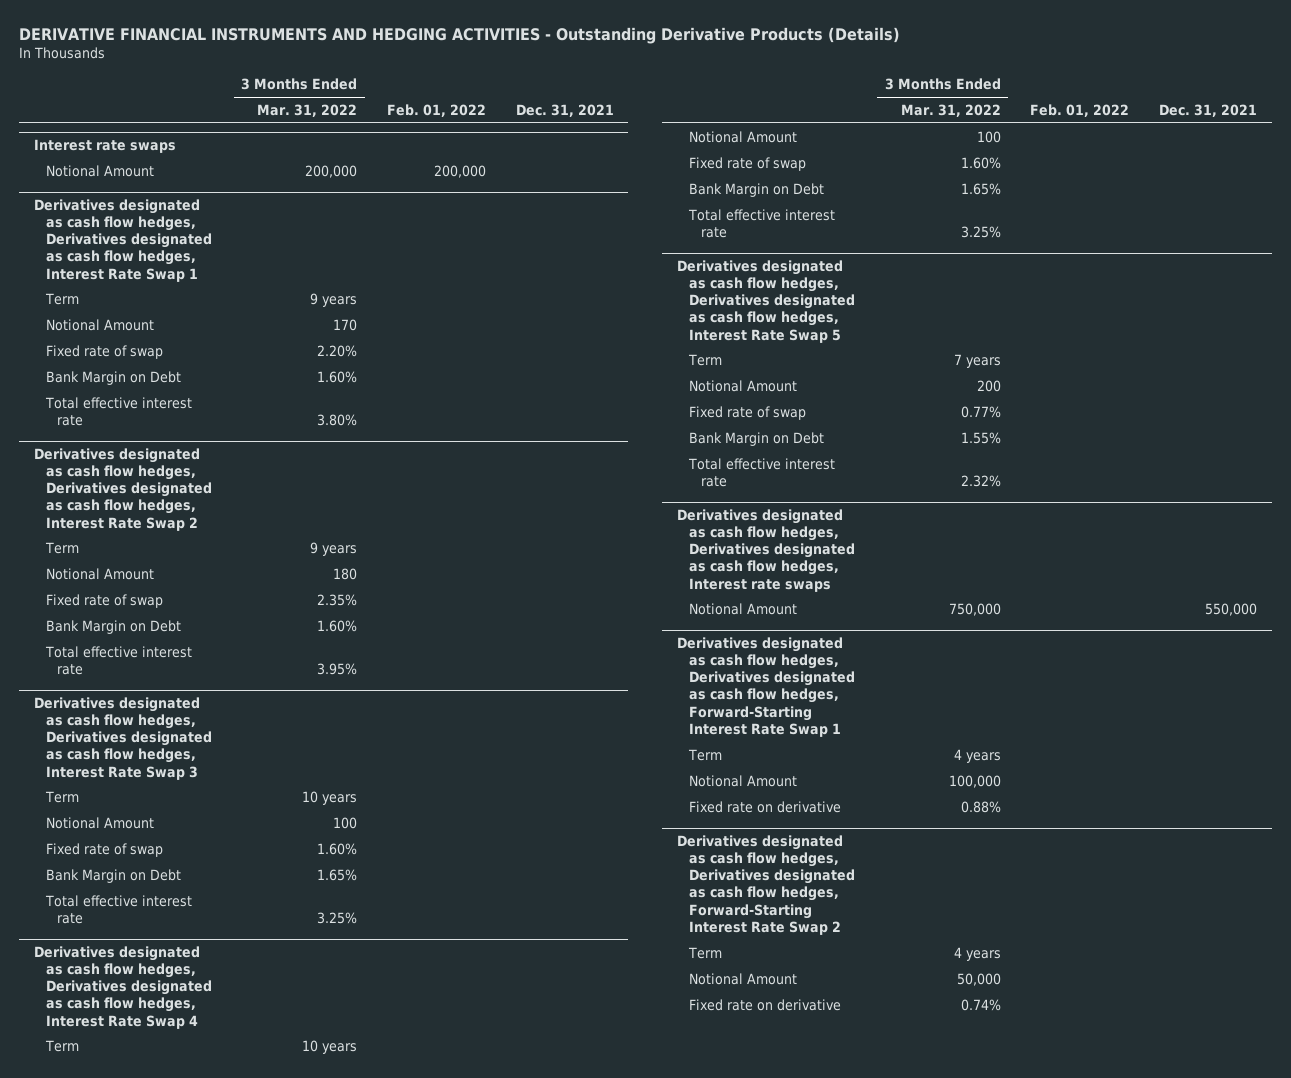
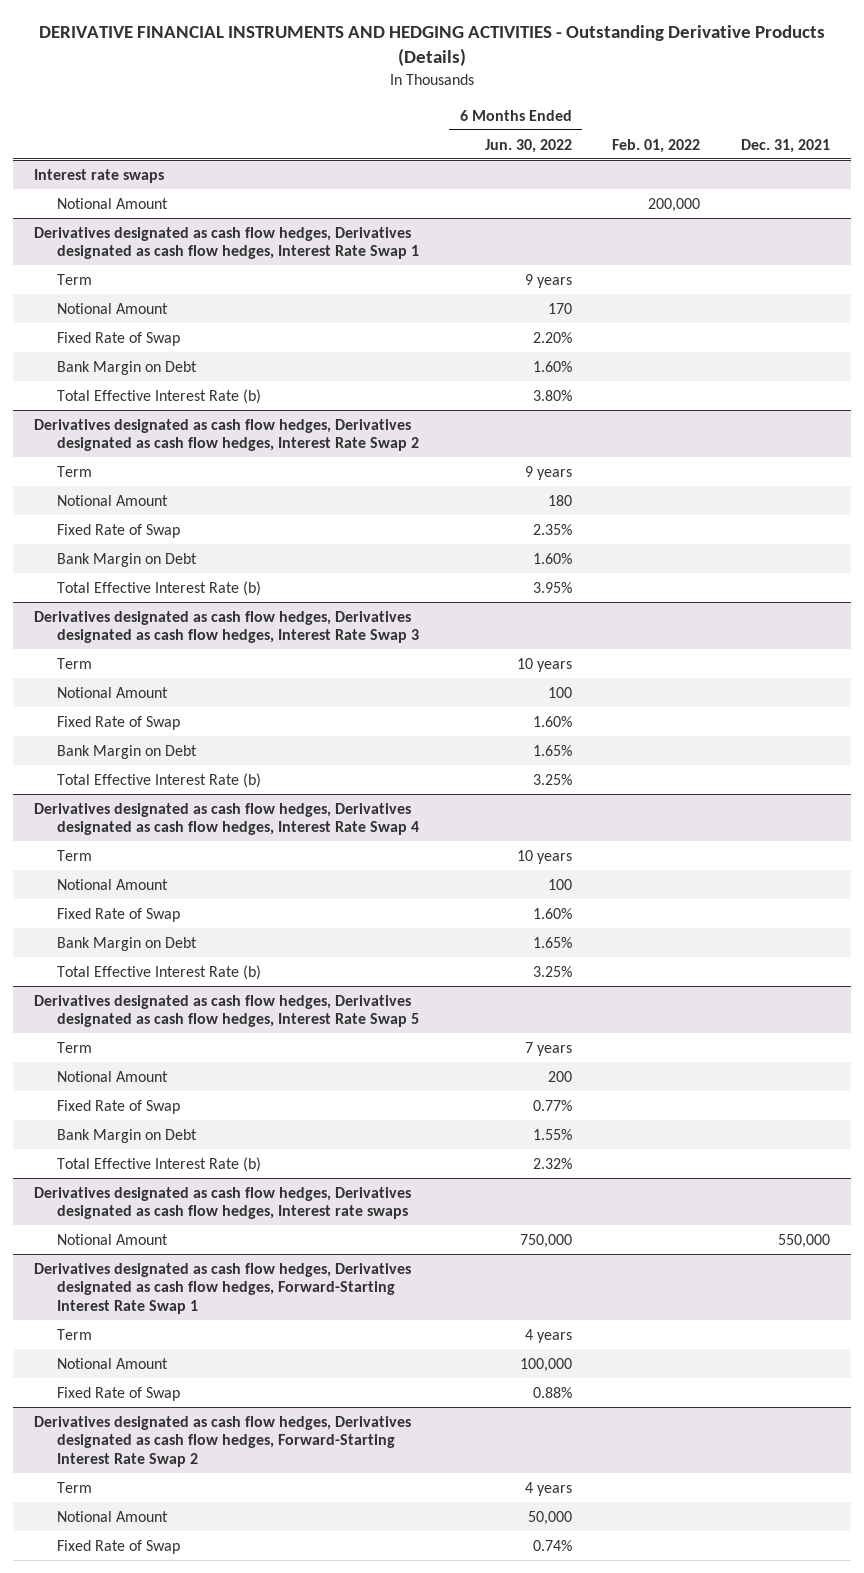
- | 3 Months Ended Mar. 31, 2022 | Feb. 01, 2022 | Dec. 31, 2021
+ | 6 Months Ended Jun. 30, 2022 | Feb. 01, 2022 | Dec. 31, 2021
@ Derivatives designated as cash flow hedges, Derivatives designated as cash flow hedges, Interest Rate Swap 1
- Fixed rate of swap | 2.20% | |
+ Fixed Rate of Swap | 2.20% | |
- Total effective interest rate | 3.80% | |
+ Total Effective Interest Rate (b) | 3.80% | |
@ Derivatives designated as cash flow hedges, Derivatives designated as cash flow hedges, Interest Rate Swap 2
- Fixed rate of swap | 2.35% | |
+ Fixed Rate of Swap | 2.35% | |
- Total effective interest rate | 3.95% | |
+ Total Effective Interest Rate (b) | 3.95% | |
@ Derivatives designated as cash flow hedges, Derivatives designated as cash flow hedges, Interest Rate Swap 3
- Fixed rate of swap | 1.60% | |
+ Fixed Rate of Swap | 1.60% | |
- Total effective interest rate | 3.25% | |
+ Total Effective Interest Rate (b) | 3.25% | |
@ Derivatives designated as cash flow hedges, Derivatives designated as cash flow hedges, Interest Rate Swap 4
- Fixed rate of swap | 1.60% | |
+ Fixed Rate of Swap | 1.60% | |
- Total effective interest rate | 3.25% | |
+ Total Effective Interest Rate (b) | 3.25% | |
@ Derivatives designated as cash flow hedges, Derivatives designated as cash flow hedges, Interest Rate Swap 5
- Fixed rate of swap | 0.77% | |
+ Fixed Rate of Swap | 0.77% | |
- Total effective interest rate | 2.32% | |
+ Total Effective Interest Rate (b) | 2.32% | |
@ Derivatives designated as cash flow hedges, Derivatives designated as cash flow hedges, Forward-Starting Interest Rate Swap 1
- Fixed rate on derivative | 0.88% | |
+ Fixed Rate of Swap | 0.88% | |
@ Derivatives designated as cash flow hedges, Derivatives designated as cash flow hedges, Forward-Starting Interest Rate Swap 2
- Fixed rate on derivative | 0.74% | |
+ Fixed Rate of Swap | 0.74% | |

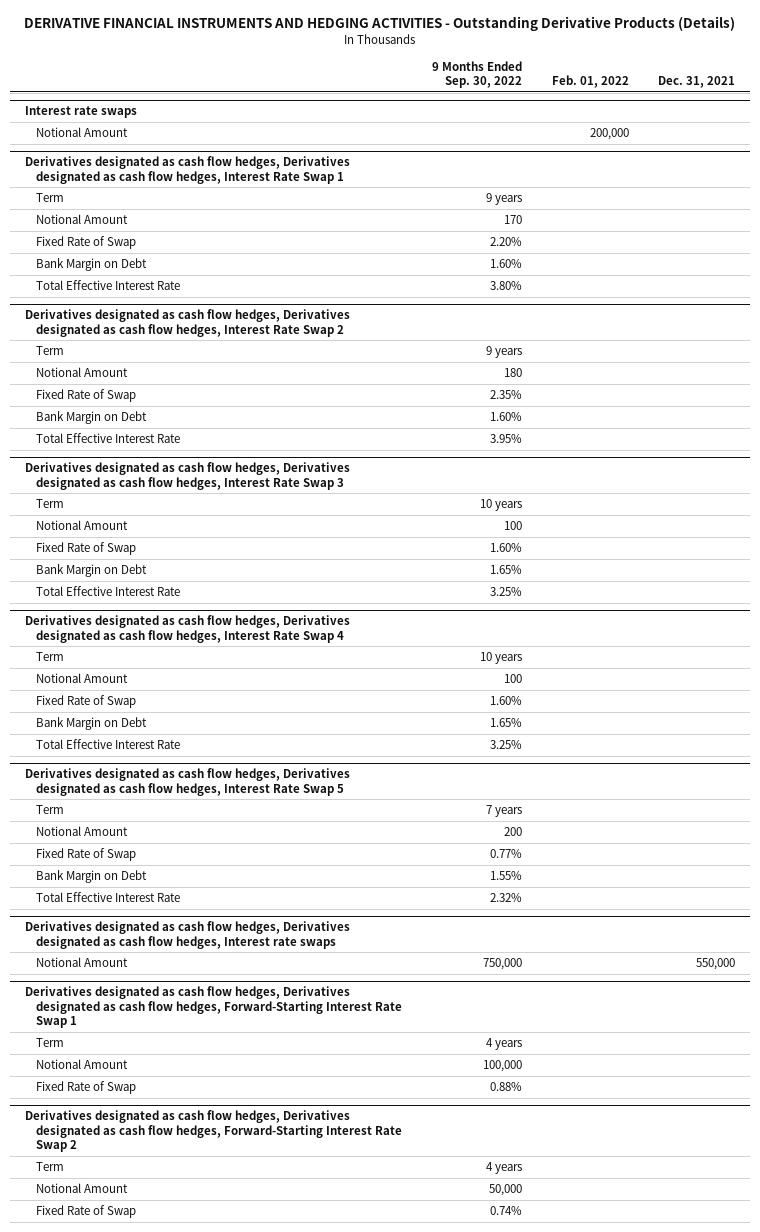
- | 6 Months Ended Jun. 30, 2022 | Feb. 01, 2022 | Dec. 31, 2021
+ | 9 Months Ended Sep. 30, 2022 | Feb. 01, 2022 | Dec. 31, 2021
@ Derivatives designated as cash flow hedges, Derivatives designated as cash flow hedges, Interest Rate Swap 1
- Total Effective Interest Rate (b) | 3.80% | |
+ Total Effective Interest Rate | 3.80% | |
@ Derivatives designated as cash flow hedges, Derivatives designated as cash flow hedges, Interest Rate Swap 2
- Total Effective Interest Rate (b) | 3.95% | |
+ Total Effective Interest Rate | 3.95% | |
@ Derivatives designated as cash flow hedges, Derivatives designated as cash flow hedges, Interest Rate Swap 3
- Total Effective Interest Rate (b) | 3.25% | |
+ Total Effective Interest Rate | 3.25% | |
@ Derivatives designated as cash flow hedges, Derivatives designated as cash flow hedges, Interest Rate Swap 4
- Total Effective Interest Rate (b) | 3.25% | |
+ Total Effective Interest Rate | 3.25% | |
@ Derivatives designated as cash flow hedges, Derivatives designated as cash flow hedges, Interest Rate Swap 5
- Total Effective Interest Rate (b) | 2.32% | |
+ Total Effective Interest Rate | 2.32% | |

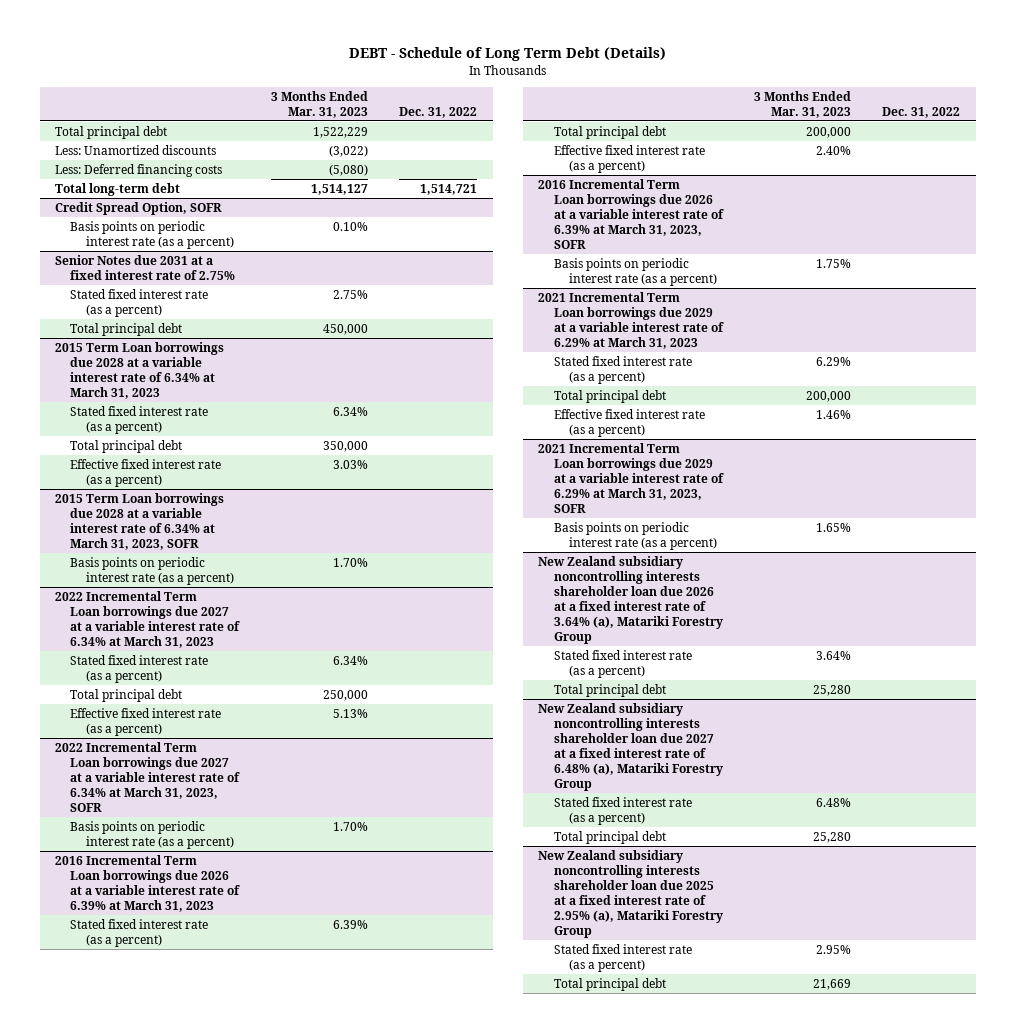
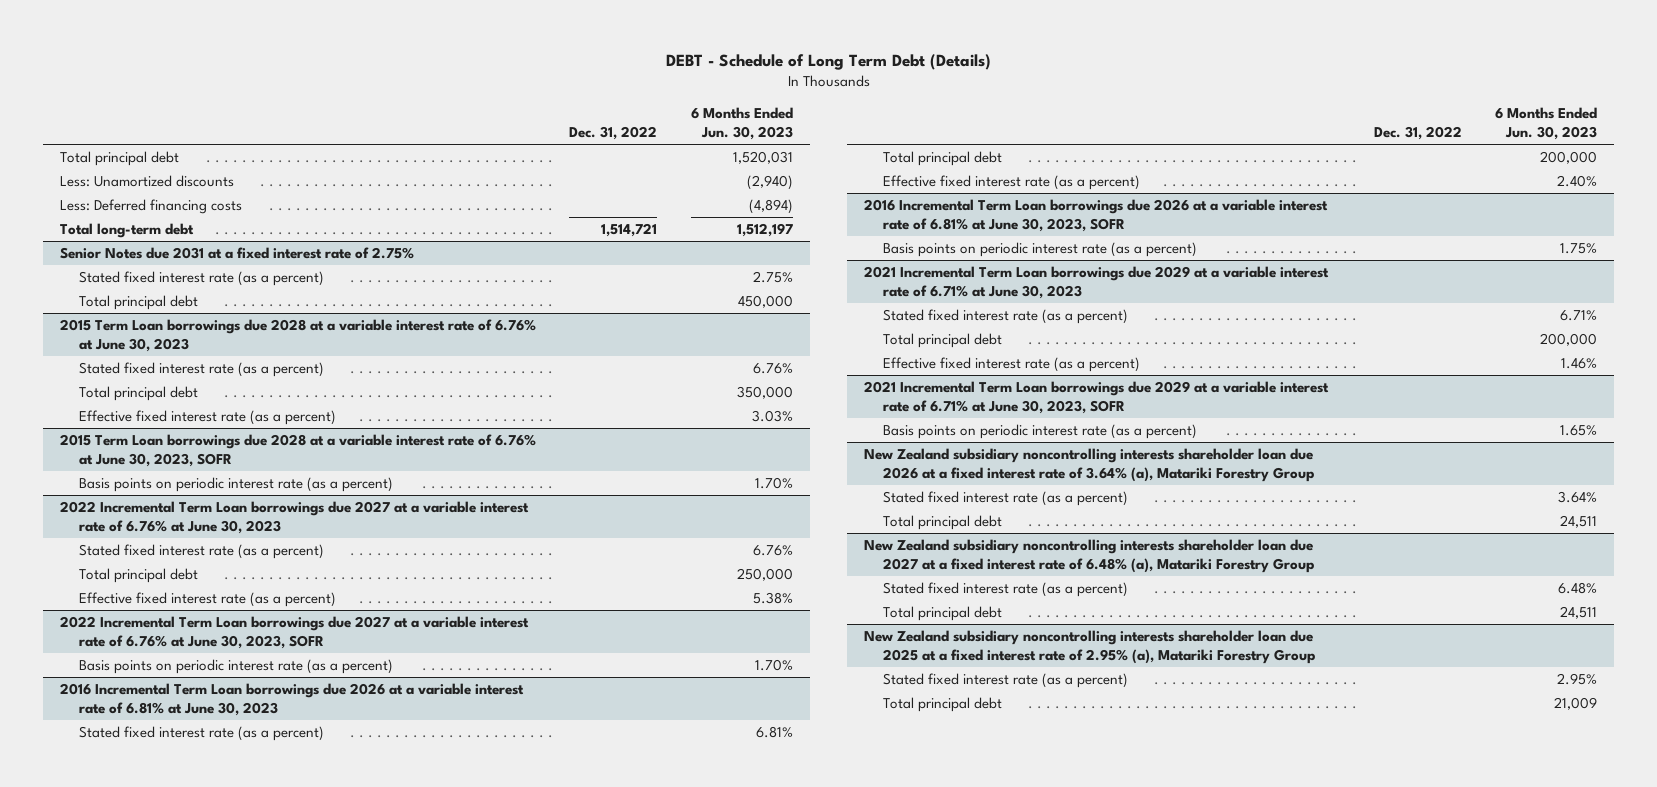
- | 3 Months Ended Mar. 31, 2023 | Dec. 31, 2022
+ | Dec. 31, 2022 | 6 Months Ended Jun. 30, 2023
- Credit Spread Option, SOFR
- Basis points on periodic interest rate (as a percent) | 0.10% |
- 2015 Term Loan borrowings due 2028 at a variable interest rate of 6.34% at March 31, 2023
+ 2015 Term Loan borrowings due 2028 at a variable interest rate of 6.76% at June 30, 2023
- 2015 Term Loan borrowings due 2028 at a variable interest rate of 6.34% at March 31, 2023, SOFR
+ 2015 Term Loan borrowings due 2028 at a variable interest rate of 6.76% at June 30, 2023, SOFR
- 2022 Incremental Term Loan borrowings due 2027 at a variable interest rate of 6.34% at March 31, 2023
+ 2022 Incremental Term Loan borrowings due 2027 at a variable interest rate of 6.76% at June 30, 2023
- 2022 Incremental Term Loan borrowings due 2027 at a variable interest rate of 6.34% at March 31, 2023, SOFR
+ 2022 Incremental Term Loan borrowings due 2027 at a variable interest rate of 6.76% at June 30, 2023, SOFR
- 2016 Incremental Term Loan borrowings due 2026 at a variable interest rate of 6.39% at March 31, 2023
+ 2016 Incremental Term Loan borrowings due 2026 at a variable interest rate of 6.81% at June 30, 2023
- 2016 Incremental Term Loan borrowings due 2026 at a variable interest rate of 6.39% at March 31, 2023, SOFR
+ 2016 Incremental Term Loan borrowings due 2026 at a variable interest rate of 6.81% at June 30, 2023, SOFR
- 2021 Incremental Term Loan borrowings due 2029 at a variable interest rate of 6.29% at March 31, 2023
+ 2021 Incremental Term Loan borrowings due 2029 at a variable interest rate of 6.71% at June 30, 2023
- 2021 Incremental Term Loan borrowings due 2029 at a variable interest rate of 6.29% at March 31, 2023, SOFR
+ 2021 Incremental Term Loan borrowings due 2029 at a variable interest rate of 6.71% at June 30, 2023, SOFR

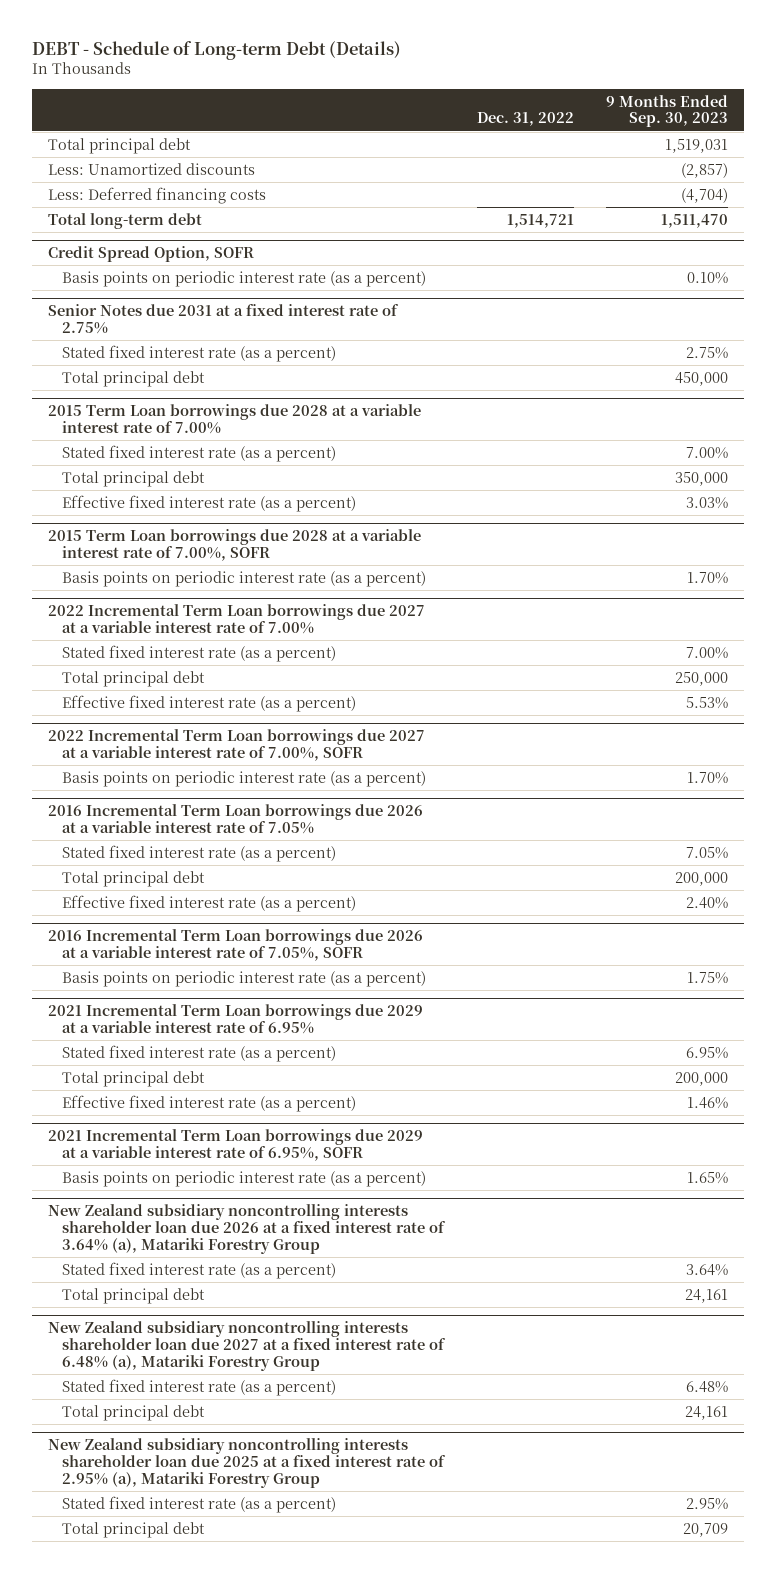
- DEBT - Schedule of Long Term Debt (Details)
+ DEBT - Schedule of Long-term Debt (Details)
- | Dec. 31, 2022 | 6 Months Ended Jun. 30, 2023
+ | Dec. 31, 2022 | 9 Months Ended Sep. 30, 2023
+ Credit Spread Option, SOFR
+ Basis points on periodic interest rate (as a percent) | | 0.10%
- 2015 Term Loan borrowings due 2028 at a variable interest rate of 6.76% at June 30, 2023
+ 2015 Term Loan borrowings due 2028 at a variable interest rate of 7.00%
- 2015 Term Loan borrowings due 2028 at a variable interest rate of 6.76% at June 30, 2023, SOFR
+ 2015 Term Loan borrowings due 2028 at a variable interest rate of 7.00%, SOFR
- 2022 Incremental Term Loan borrowings due 2027 at a variable interest rate of 6.76% at June 30, 2023
+ 2022 Incremental Term Loan borrowings due 2027 at a variable interest rate of 7.00%
- 2022 Incremental Term Loan borrowings due 2027 at a variable interest rate of 6.76% at June 30, 2023, SOFR
+ 2022 Incremental Term Loan borrowings due 2027 at a variable interest rate of 7.00%, SOFR
- 2016 Incremental Term Loan borrowings due 2026 at a variable interest rate of 6.81% at June 30, 2023
+ 2016 Incremental Term Loan borrowings due 2026 at a variable interest rate of 7.05%
- 2016 Incremental Term Loan borrowings due 2026 at a variable interest rate of 6.81% at June 30, 2023, SOFR
+ 2016 Incremental Term Loan borrowings due 2026 at a variable interest rate of 7.05%, SOFR
- 2021 Incremental Term Loan borrowings due 2029 at a variable interest rate of 6.71% at June 30, 2023
+ 2021 Incremental Term Loan borrowings due 2029 at a variable interest rate of 6.95%
- 2021 Incremental Term Loan borrowings due 2029 at a variable interest rate of 6.71% at June 30, 2023, SOFR
+ 2021 Incremental Term Loan borrowings due 2029 at a variable interest rate of 6.95%, SOFR

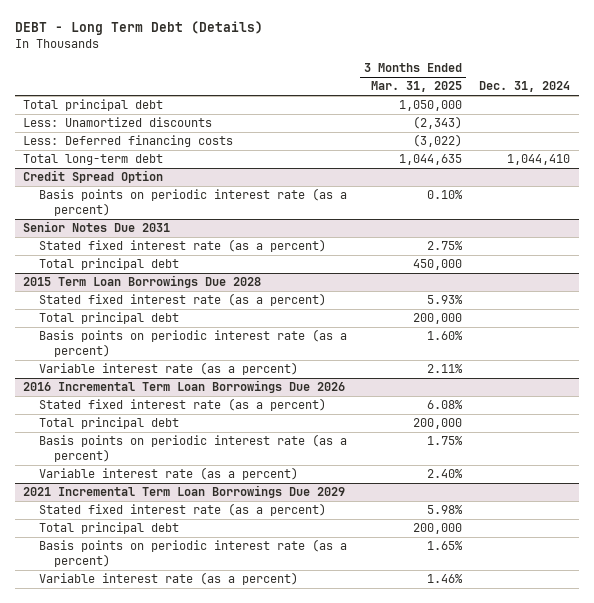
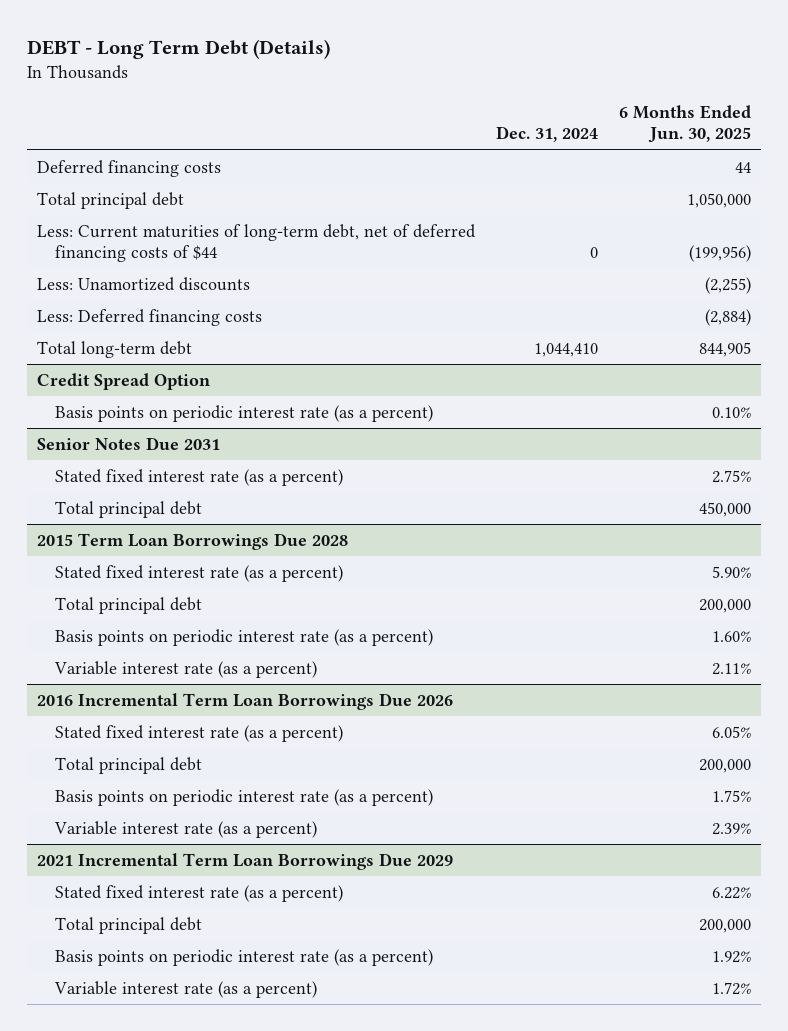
- | 3 Months Ended Mar. 31, 2025 | Dec. 31, 2024
+ | Dec. 31, 2024 | 6 Months Ended Jun. 30, 2025
+ Deferred financing costs | | 44
+ Less: Current maturities of long-term debt, net of deferred financing costs of $44 | 0 | (199,956)

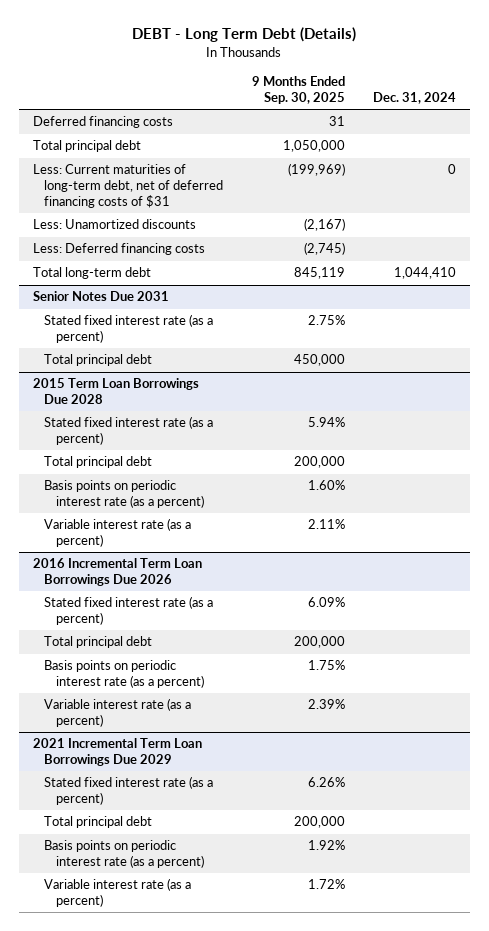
- | Dec. 31, 2024 | 6 Months Ended Jun. 30, 2025
+ | 9 Months Ended Sep. 30, 2025 | Dec. 31, 2024
- Less: Current maturities of long-term debt, net of deferred financing costs of $44 | 0 | (199,956)
+ Less: Current maturities of long-term debt, net of deferred financing costs of $31 | (199,969) | 0
- Credit Spread Option
- Basis points on periodic interest rate (as a percent) | | 0.10%

